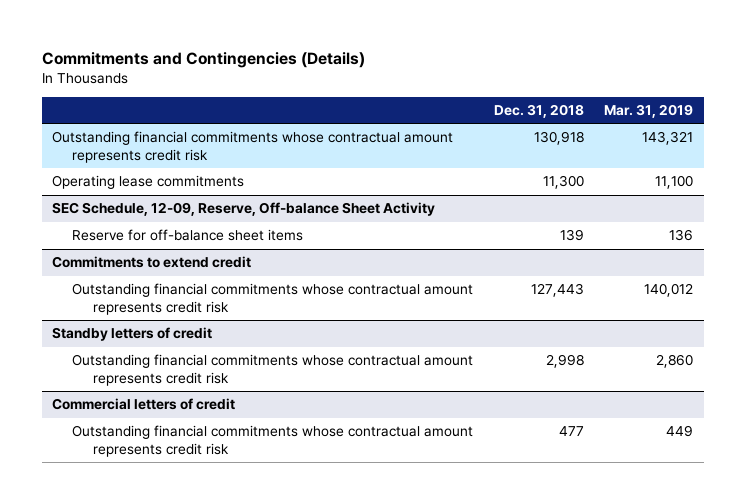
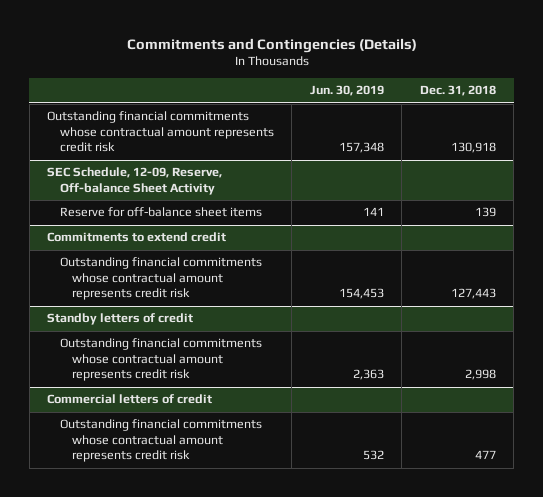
- | Dec. 31, 2018 | Mar. 31, 2019
+ | Jun. 30, 2019 | Dec. 31, 2018
- Operating lease commitments | 11,300 | 11,100

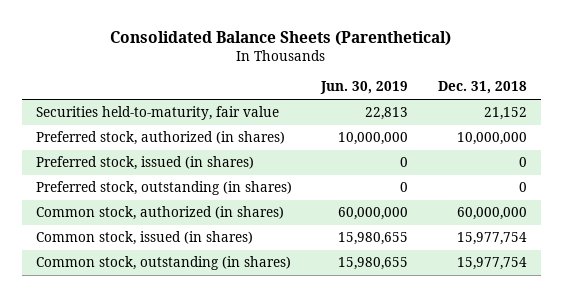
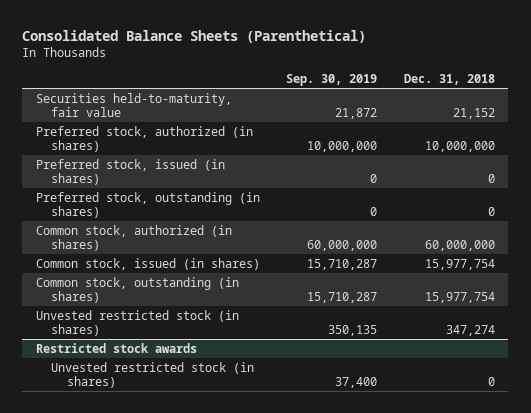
- | Jun. 30, 2019 | Dec. 31, 2018
+ | Sep. 30, 2019 | Dec. 31, 2018
+ Unvested restricted stock (in shares) | 350,135 | 347,274
+ Restricted stock awards
+ Unvested restricted stock (in shares) | 37,400 | 0

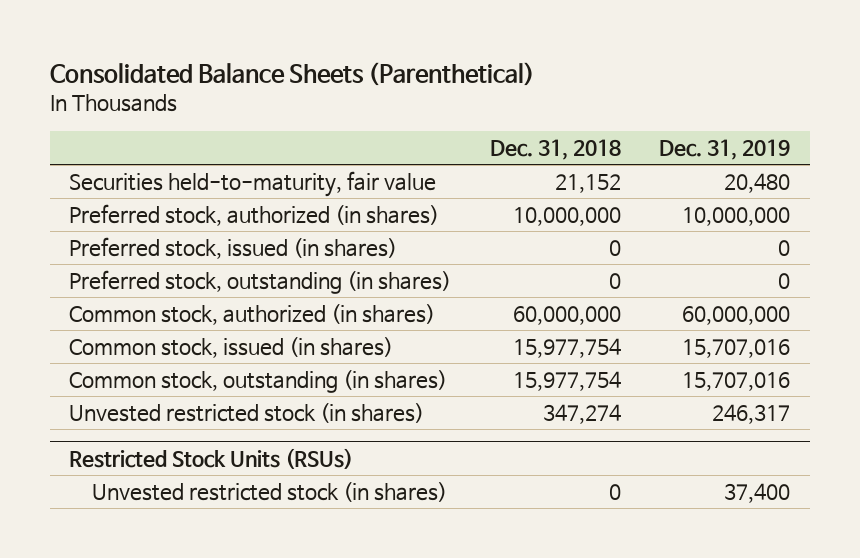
- | Sep. 30, 2019 | Dec. 31, 2018
+ | Dec. 31, 2018 | Dec. 31, 2019
- Restricted stock awards
+ Restricted Stock Units (RSUs)

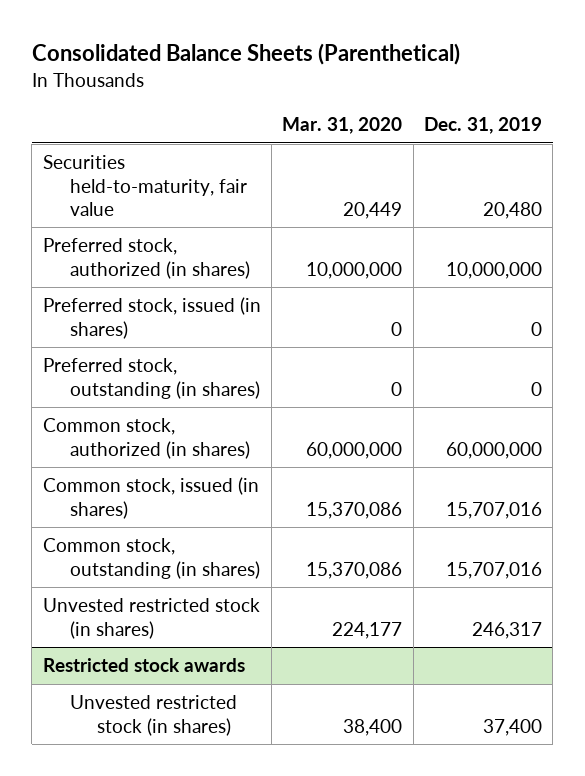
- | Dec. 31, 2018 | Dec. 31, 2019
+ | Mar. 31, 2020 | Dec. 31, 2019
- Restricted Stock Units (RSUs)
+ Restricted stock awards

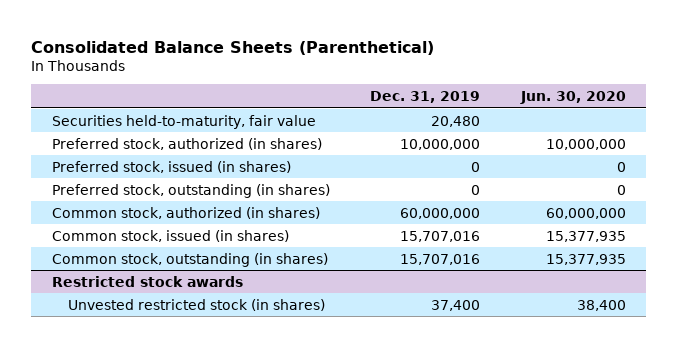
- | Mar. 31, 2020 | Dec. 31, 2019
+ | Dec. 31, 2019 | Jun. 30, 2020
- Unvested restricted stock (in shares) | 224,177 | 246,317

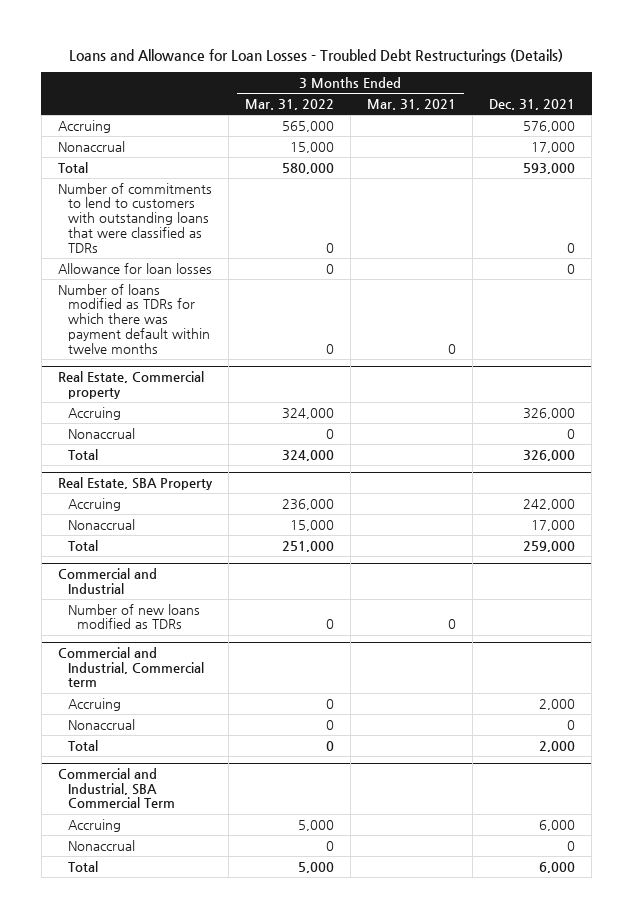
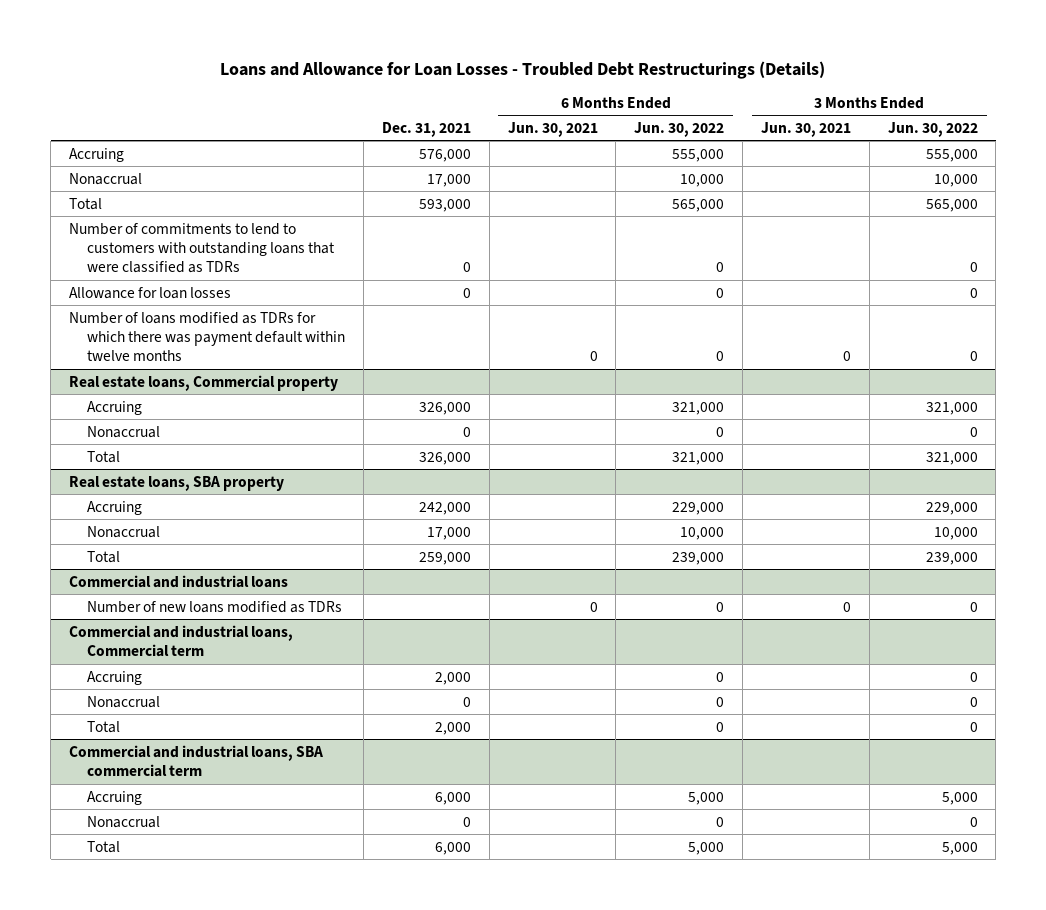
- | 3 Months Ended Mar. 31, 2022 | 3 Months Ended Mar. 31, 2021 | Dec. 31, 2021
+ | Dec. 31, 2021 | 6 Months Ended Jun. 30, 2021 | 6 Months Ended Jun. 30, 2022 | 3 Months Ended Jun. 30, 2021 | 3 Months Ended Jun. 30, 2022
- Real Estate, Commercial property
+ Real estate loans, Commercial property
- Real Estate, SBA Property
+ Real estate loans, SBA property
- Commercial and Industrial
+ Commercial and industrial loans
- Commercial and Industrial, Commercial term
+ Commercial and industrial loans, Commercial term
- Commercial and Industrial, SBA Commercial Term
+ Commercial and industrial loans, SBA commercial term

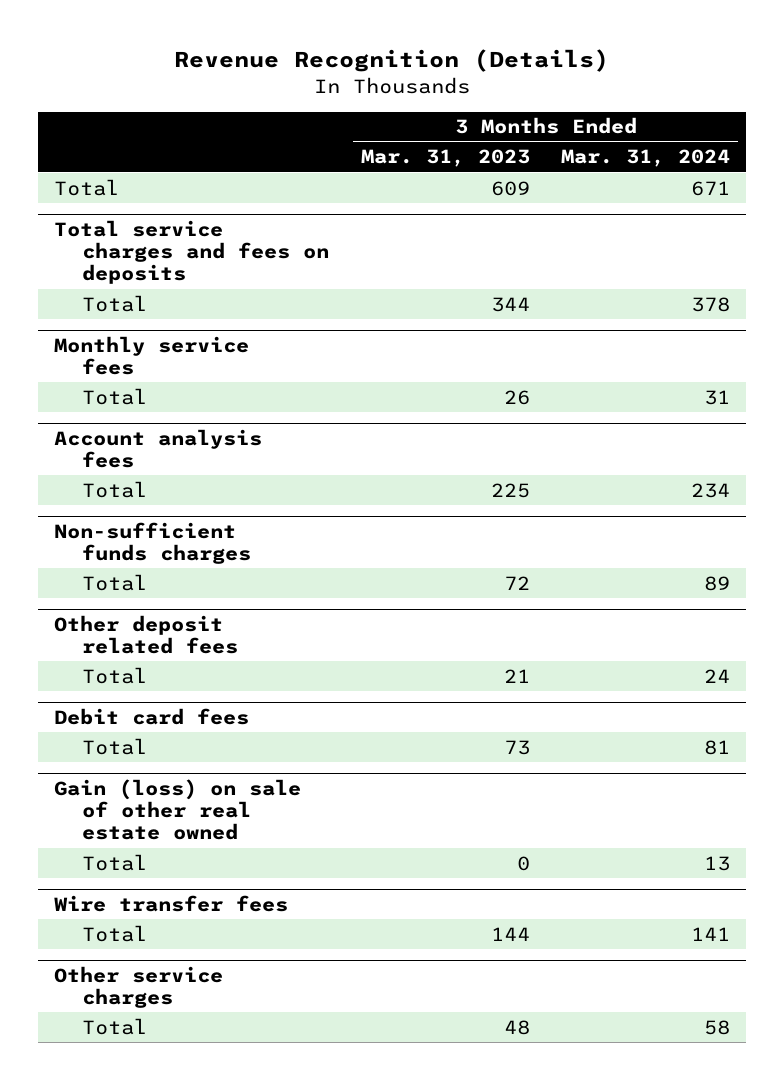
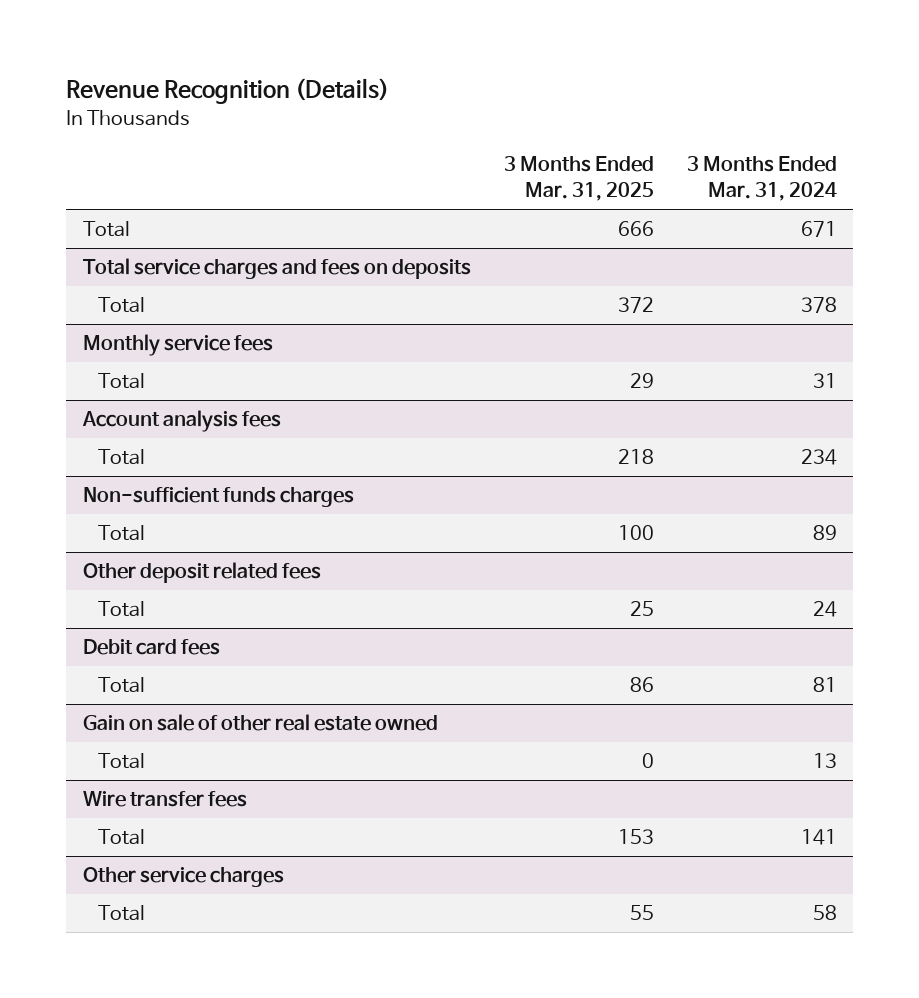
- | 3 Months Ended Mar. 31, 2023 | 3 Months Ended Mar. 31, 2024
+ | 3 Months Ended Mar. 31, 2025 | 3 Months Ended Mar. 31, 2024
- Gain (loss) on sale of other real estate owned
+ Gain on sale of other real estate owned

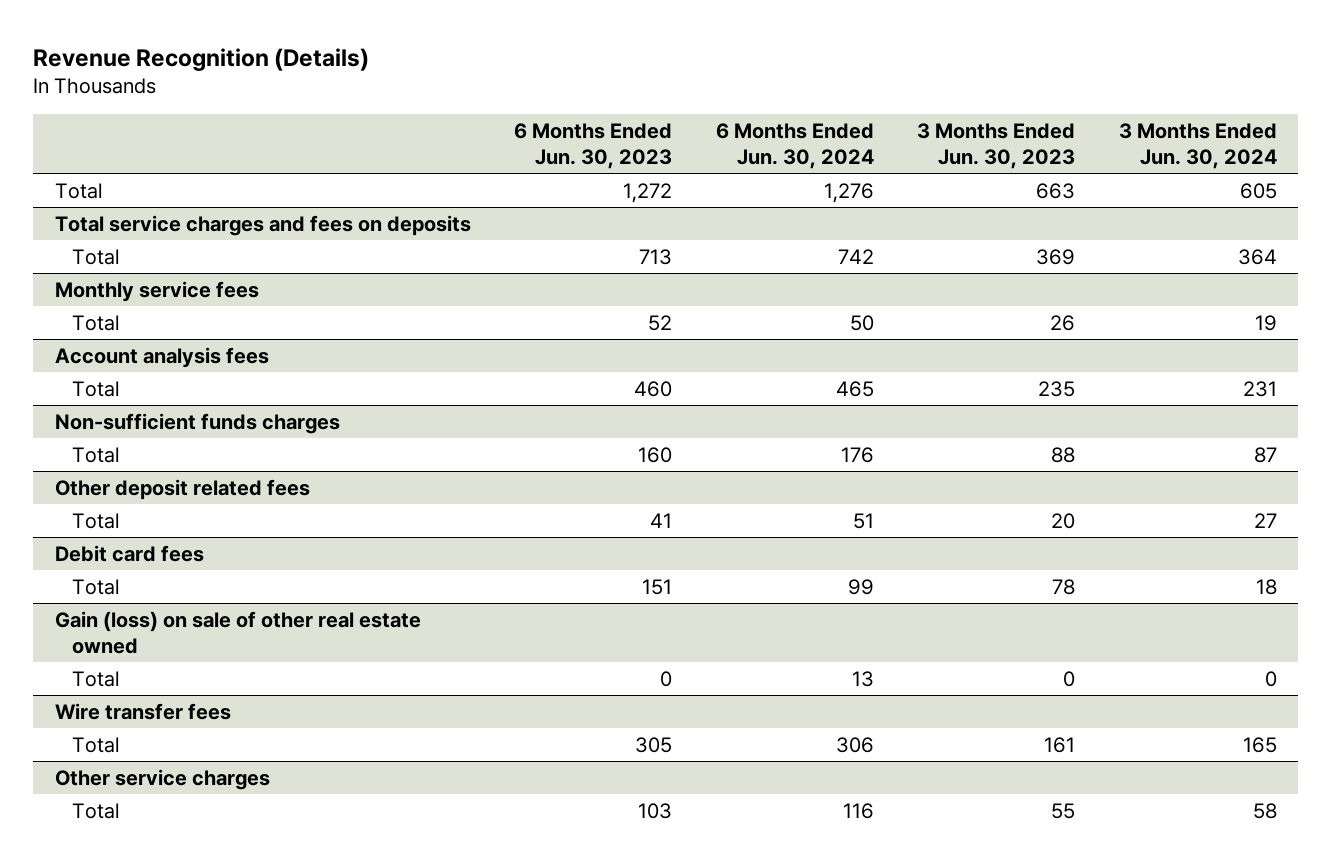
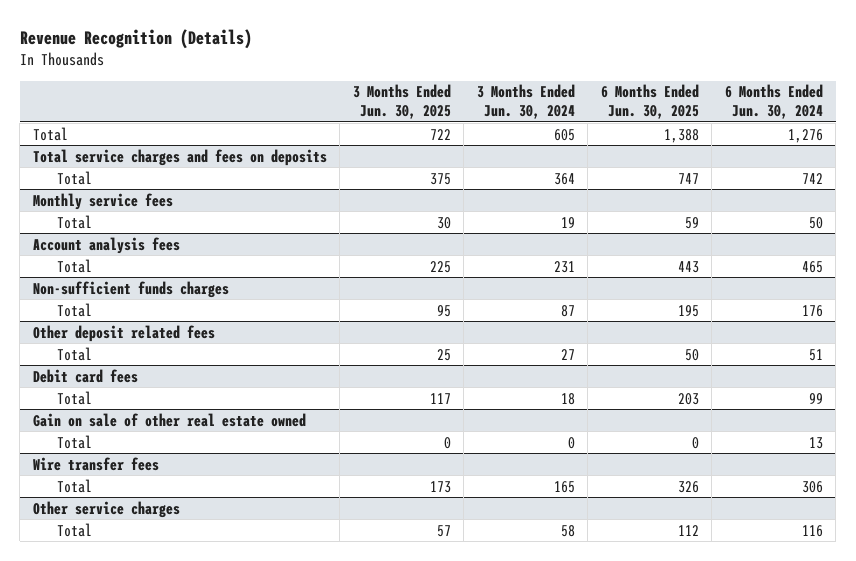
- | 6 Months Ended Jun. 30, 2023 | 6 Months Ended Jun. 30, 2024 | 3 Months Ended Jun. 30, 2023 | 3 Months Ended Jun. 30, 2024
+ | 3 Months Ended Jun. 30, 2025 | 3 Months Ended Jun. 30, 2024 | 6 Months Ended Jun. 30, 2025 | 6 Months Ended Jun. 30, 2024
- Gain (loss) on sale of other real estate owned
+ Gain on sale of other real estate owned

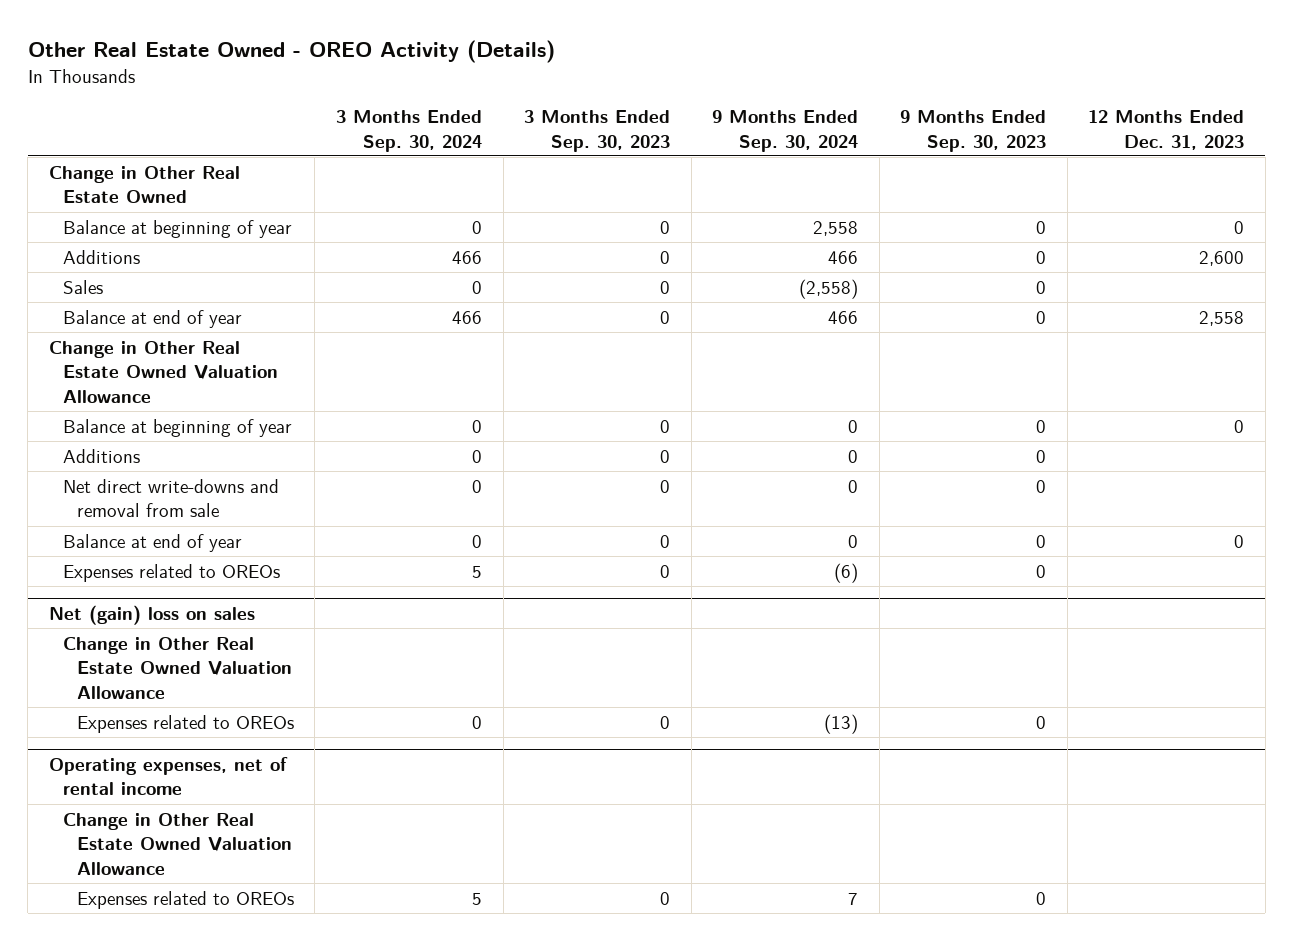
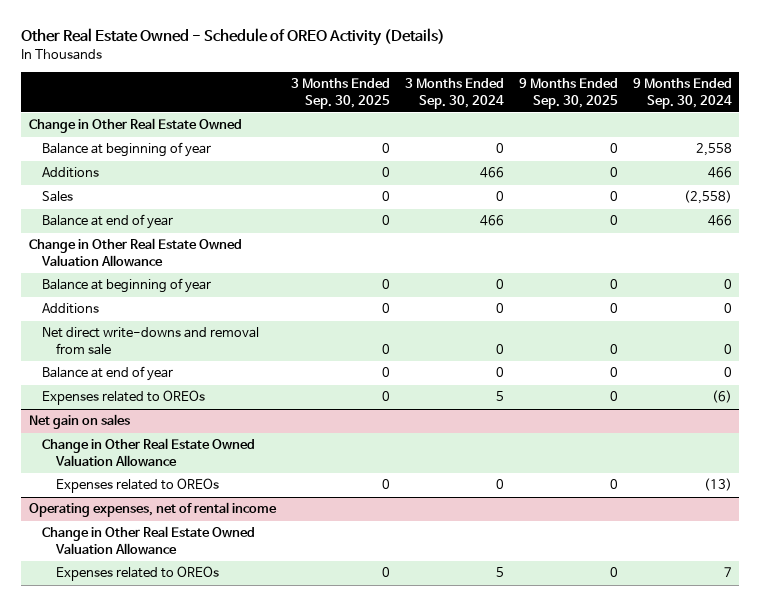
- Other Real Estate Owned - OREO Activity (Details)
+ Other Real Estate Owned - Schedule of OREO Activity (Details)
- | 3 Months Ended Sep. 30, 2024 | 3 Months Ended Sep. 30, 2023 | 9 Months Ended Sep. 30, 2024 | 9 Months Ended Sep. 30, 2023 | 12 Months Ended Dec. 31, 2023
+ | 3 Months Ended Sep. 30, 2025 | 3 Months Ended Sep. 30, 2024 | 9 Months Ended Sep. 30, 2025 | 9 Months Ended Sep. 30, 2024
- Net (gain) loss on sales
+ Net gain on sales

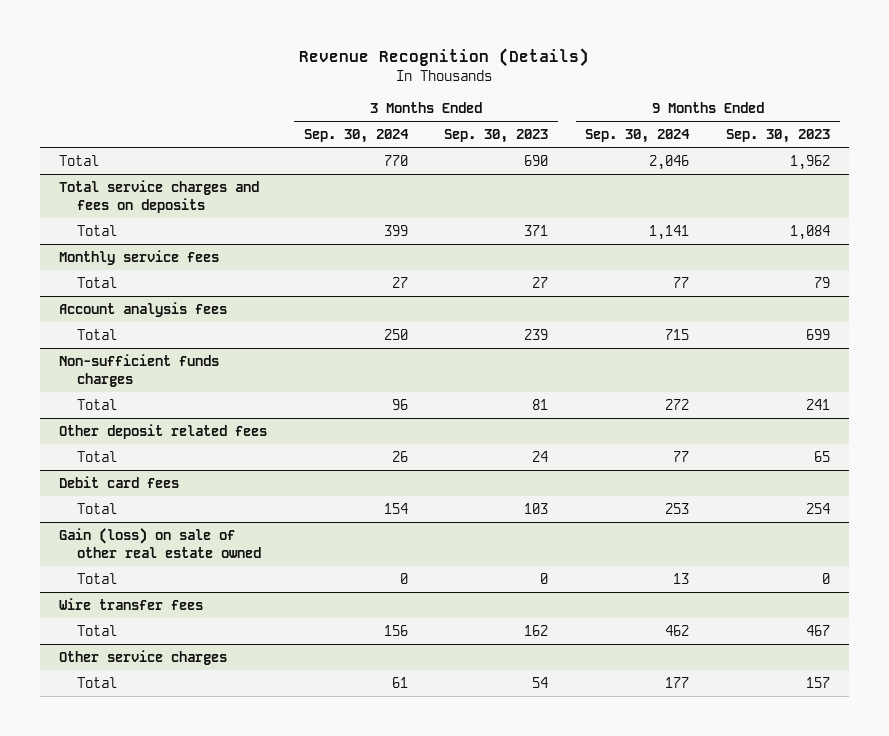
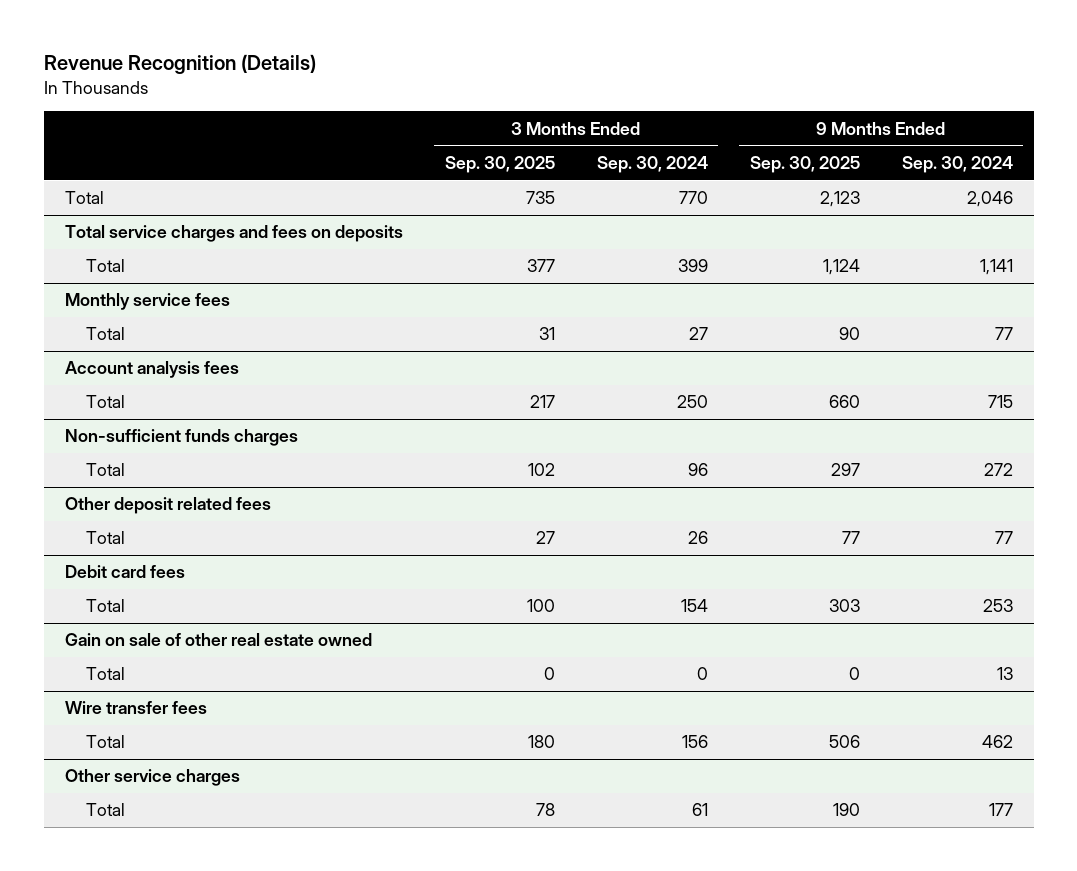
- | 3 Months Ended Sep. 30, 2024 | 3 Months Ended Sep. 30, 2023 | 9 Months Ended Sep. 30, 2024 | 9 Months Ended Sep. 30, 2023
+ | 3 Months Ended Sep. 30, 2025 | 3 Months Ended Sep. 30, 2024 | 9 Months Ended Sep. 30, 2025 | 9 Months Ended Sep. 30, 2024
- Gain (loss) on sale of other real estate owned
+ Gain on sale of other real estate owned

